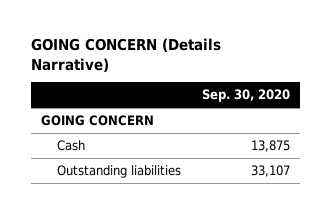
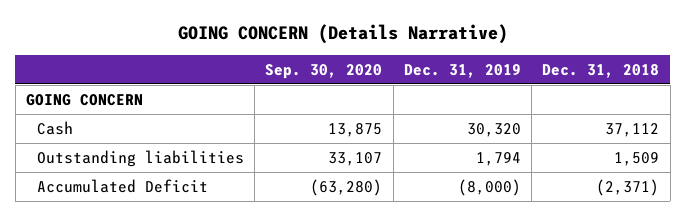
- | Sep. 30, 2020
+ | Sep. 30, 2020 | Dec. 31, 2019 | Dec. 31, 2018
+ Accumulated Deficit | (63,280) | (8,000) | (2,371)

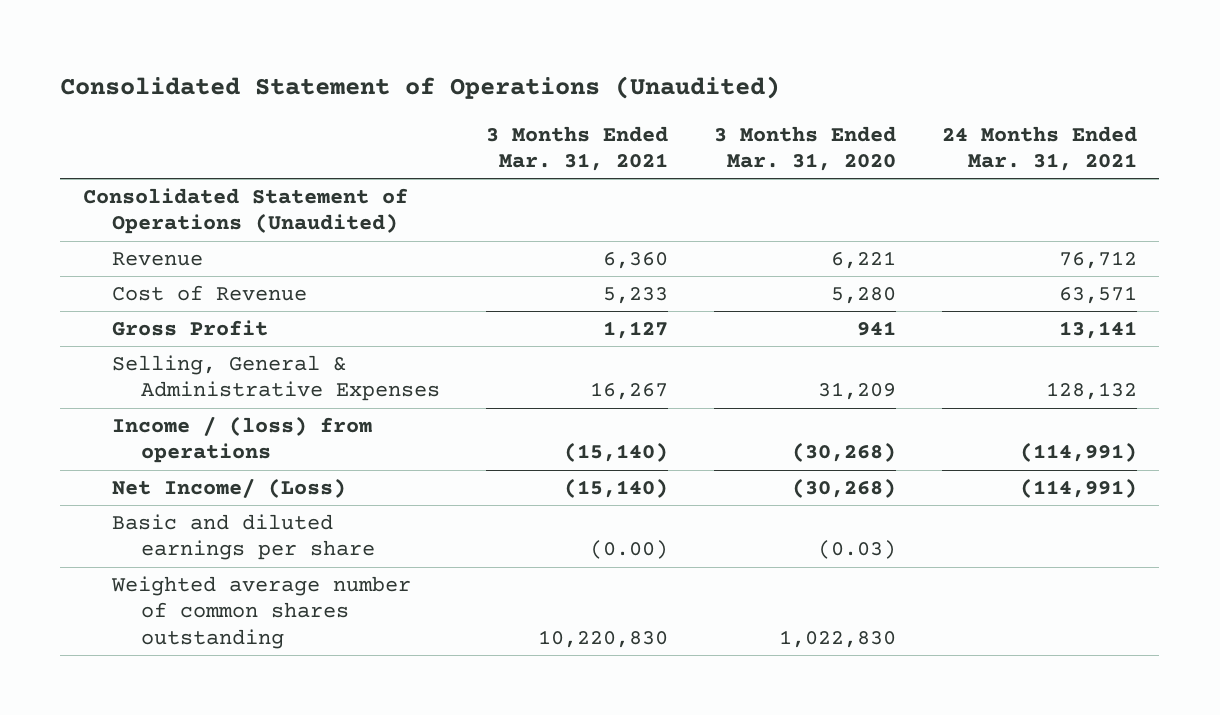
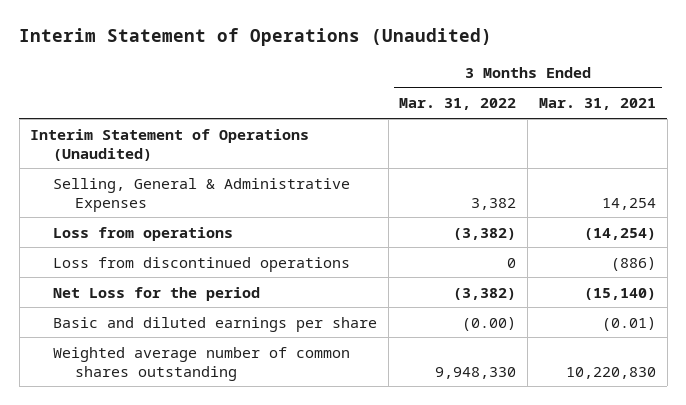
- Consolidated Statement of Operations (Unaudited)
+ Interim Statement of Operations (Unaudited)
- | 3 Months Ended Mar. 31, 2021 | 3 Months Ended Mar. 31, 2020 | 24 Months Ended Mar. 31, 2021
+ | 3 Months Ended Mar. 31, 2022 | 3 Months Ended Mar. 31, 2021
- Consolidated Statement of Operations (Unaudited)
- Revenue | 6,360 | 6,221 | 76,712
- Cost of Revenue | 5,233 | 5,280 | 63,571
- Gross Profit | 1,127 | 941 | 13,141
- Selling, General & Administrative Expenses | 16,267 | 31,209 | 128,132
- Income / (loss) from operations | (15,140) | (30,268) | (114,991)
- Net Income/ (Loss) | (15,140) | (30,268) | (114,991)
- Basic and diluted earnings per share | (0.00) | (0.03) |
+ Interim Statement of Operations (Unaudited)
+ Selling, General & Administrative Expenses | 3,382 | 14,254
+ Loss from operations | (3,382) | (14,254)
+ Loss from discontinued operations | 0 | (886)
+ Net Loss for the period | (3,382) | (15,140)
+ Basic and diluted earnings per share | (0.00) | (0.01)

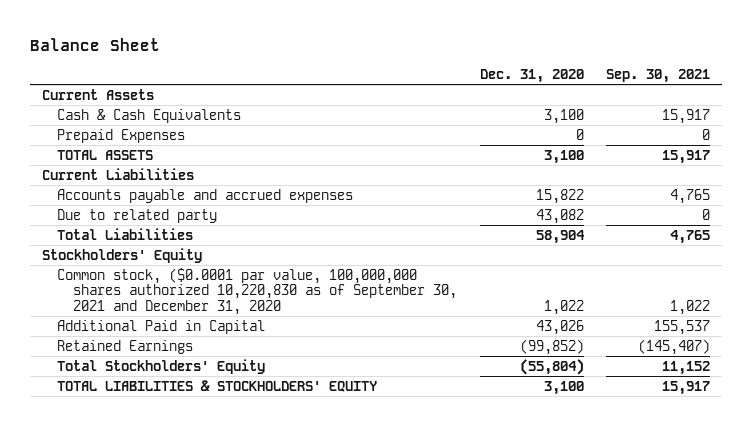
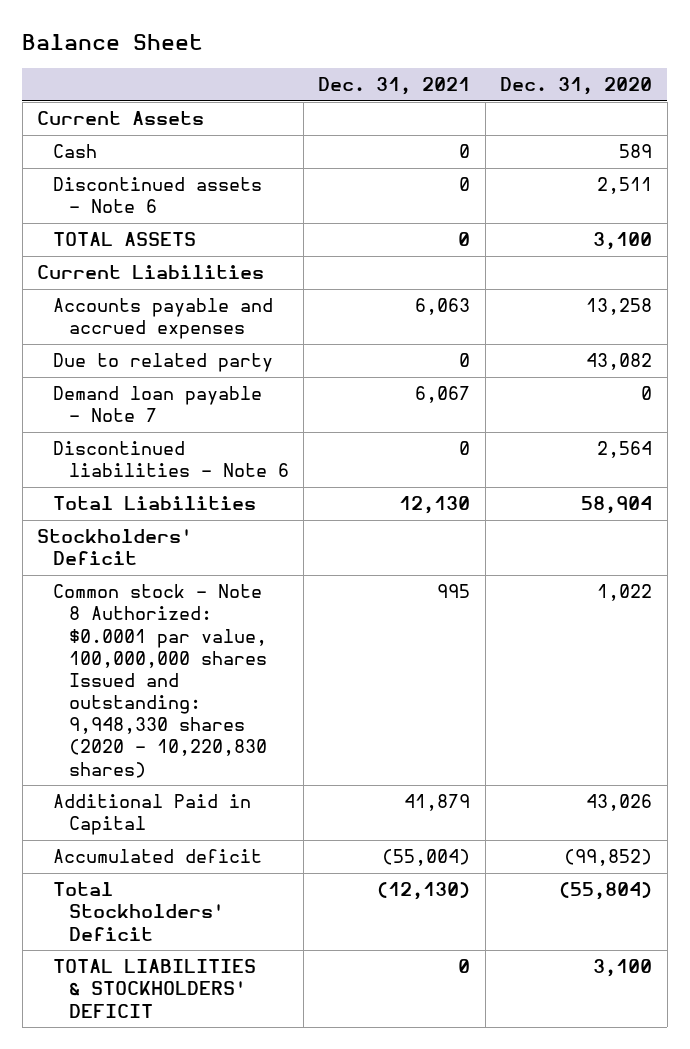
- | Dec. 31, 2020 | Sep. 30, 2021
+ | Dec. 31, 2021 | Dec. 31, 2020
- Cash & Cash Equivalents | 3,100 | 15,917
- Prepaid Expenses | 0 | 0
+ Cash | 0 | 589
+ Discontinued assets - Note 6 | 0 | 2,511
- Accounts payable and accrued expenses | 15,822 | 4,765
+ Accounts payable and accrued expenses | 6,063 | 13,258
+ Demand loan payable - Note 7 | 6,067 | 0
+ Discontinued liabilities - Note 6 | 0 | 2,564
- Stockholders' Equity
- Common stock, ($0.0001 par value, 100,000,000 shares authorized 10,220,830 as of September 30, 2021 and December 31, 2020 | 1,022 | 1,022
+ Stockholders' Deficit
+ Common stock - Note 8 Authorized: $0.0001 par value, 100,000,000 shares Issued and outstanding: 9,948,330 shares (2020 - 10,220,830 shares) | 995 | 1,022
- Retained Earnings | (99,852) | (145,407)
- Total Stockholders' Equity | (55,804) | 11,152
- TOTAL LIABILITIES & STOCKHOLDERS' EQUITY | 3,100 | 15,917
+ Accumulated deficit | (55,004) | (99,852)
+ Total Stockholders' Deficit | (12,130) | (55,804)
+ TOTAL LIABILITIES & STOCKHOLDERS' DEFICIT | 0 | 3,100

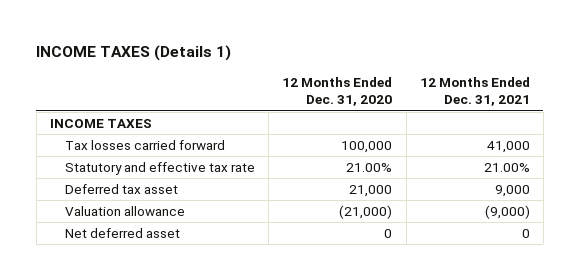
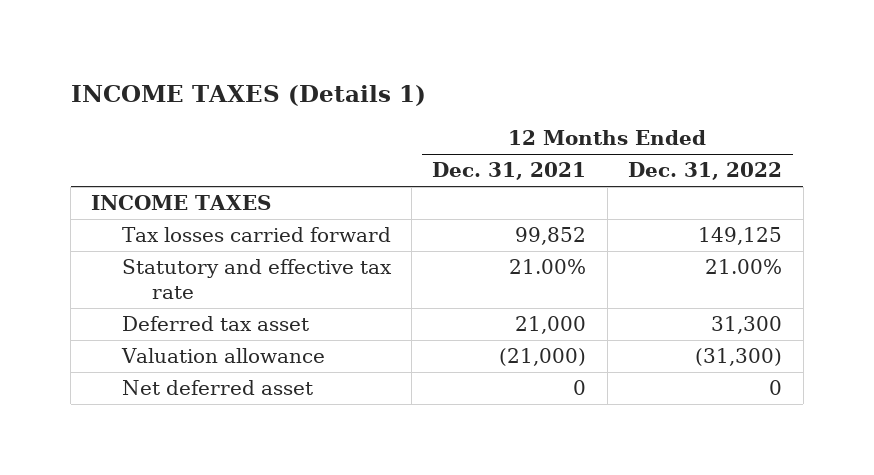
- | 12 Months Ended Dec. 31, 2020 | 12 Months Ended Dec. 31, 2021
+ | 12 Months Ended Dec. 31, 2021 | 12 Months Ended Dec. 31, 2022
- Tax losses carried forward | 100,000 | 41,000
+ Tax losses carried forward | 99,852 | 149,125
- Deferred tax asset | 21,000 | 9,000
- Valuation allowance | (21,000) | (9,000)
+ Deferred tax asset | 21,000 | 31,300
+ Valuation allowance | (21,000) | (31,300)

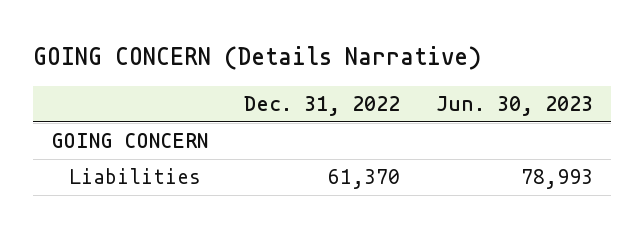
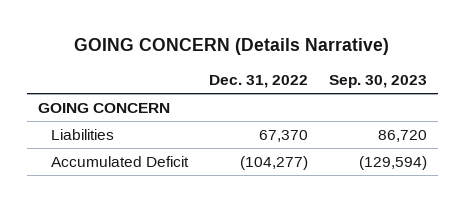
- | Dec. 31, 2022 | Jun. 30, 2023
+ | Dec. 31, 2022 | Sep. 30, 2023
- Liabilities | 61,370 | 78,993
+ Liabilities | 67,370 | 86,720
+ Accumulated Deficit | (104,277) | (129,594)

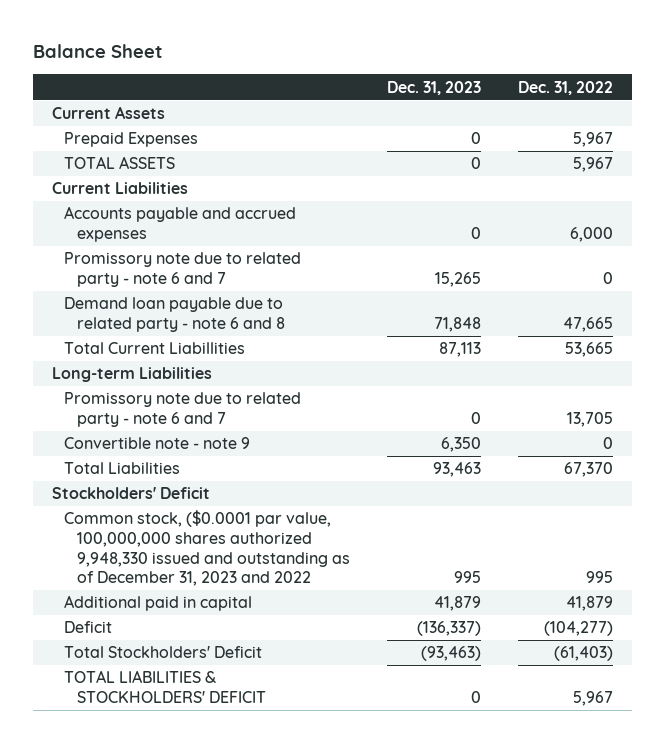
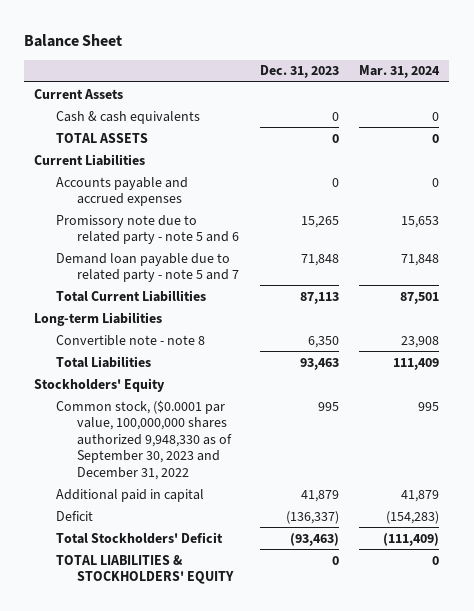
- | Dec. 31, 2023 | Dec. 31, 2022
+ | Dec. 31, 2023 | Mar. 31, 2024
- Prepaid Expenses | 0 | 5,967
+ Cash & cash equivalents | 0 | 0
- Promissory note due to related party - note 6 and 7 | 15,265 | 0
- Demand loan payable due to related party - note 6 and 8 | 71,848 | 47,665
+ Promissory note due to related party - note 5 and 6 | 15,265 | 15,653
+ Demand loan payable due to related party - note 5 and 7 | 71,848 | 71,848
- Promissory note due to related party - note 6 and 7 | 0 | 13,705
- Convertible note - note 9 | 6,350 | 0
+ Convertible note - note 8 | 6,350 | 23,908
- Stockholders' Deficit
- Common stock, ($0.0001 par value, 100,000,000 shares authorized 9,948,330 issued and outstanding as of December 31, 2023 and 2022 | 995 | 995
+ Stockholders' Equity
+ Common stock, ($0.0001 par value, 100,000,000 shares authorized 9,948,330 as of September 30, 2023 and December 31, 2022 | 995 | 995
- TOTAL LIABILITIES & STOCKHOLDERS' DEFICIT | 0 | 5,967
+ TOTAL LIABILITIES & STOCKHOLDERS' EQUITY | 0 | 0

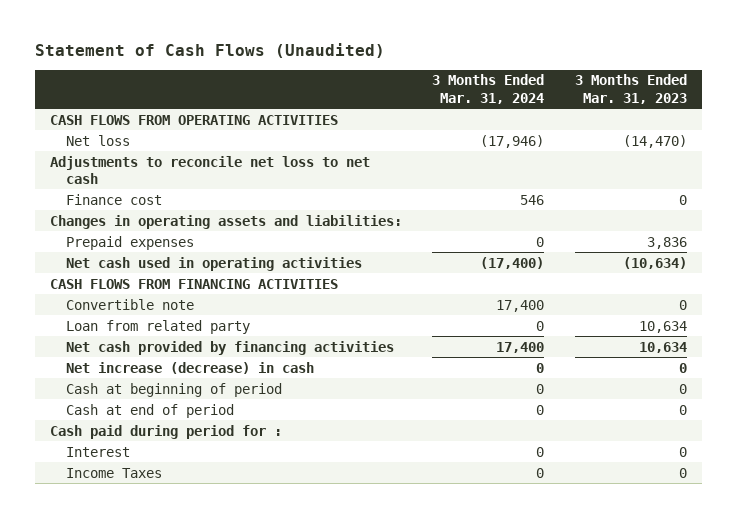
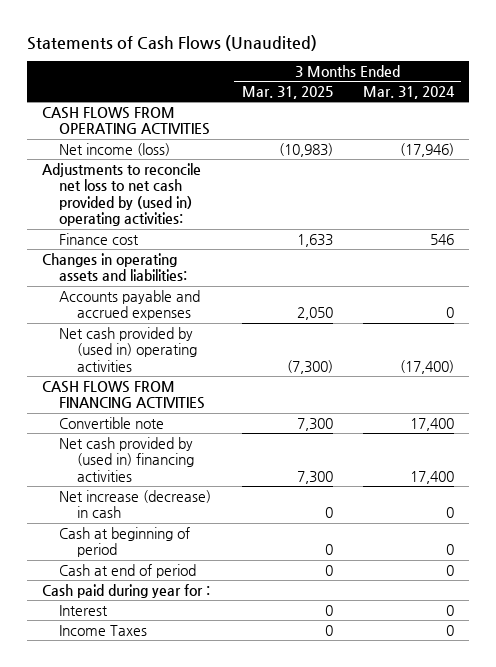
- Statement of Cash Flows (Unaudited)
+ Statements of Cash Flows (Unaudited)
- | 3 Months Ended Mar. 31, 2024 | 3 Months Ended Mar. 31, 2023
+ | 3 Months Ended Mar. 31, 2025 | 3 Months Ended Mar. 31, 2024
- Net loss | (17,946) | (14,470)
- Adjustments to reconcile net loss to net cash
+ Net income (loss) | (10,983) | (17,946)
+ Adjustments to reconcile net loss to net cash provided by (used in) operating activities:
- Prepaid expenses | 0 | 3,836
- Net cash used in operating activities | (17,400) | (10,634)
+ Accounts payable and accrued expenses | 2,050 | 0
+ Net cash provided by (used in) operating activities | (7,300) | (17,400)
- Loan from related party | 0 | 10,634
- Net cash provided by financing activities | 17,400 | 10,634
+ Net cash provided by (used in) financing activities | 7,300 | 17,400
- Cash paid during period for :
+ Cash paid during year for :

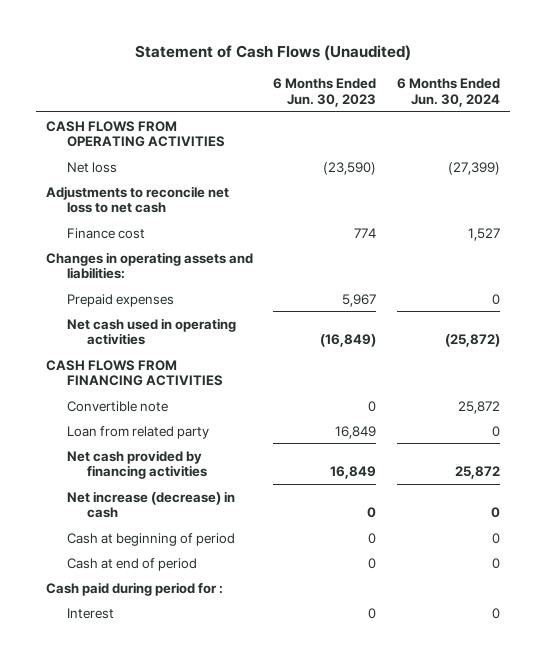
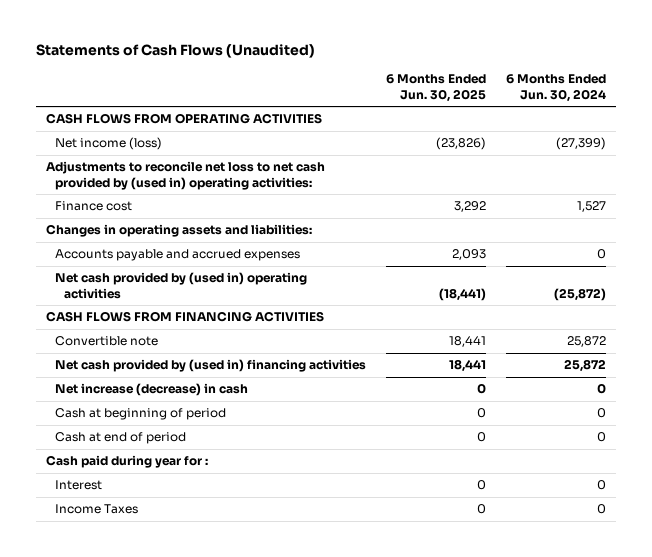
- Statement of Cash Flows (Unaudited)
+ Statements of Cash Flows (Unaudited)
- | 6 Months Ended Jun. 30, 2023 | 6 Months Ended Jun. 30, 2024
+ | 6 Months Ended Jun. 30, 2025 | 6 Months Ended Jun. 30, 2024
- Net loss | (23,590) | (27,399)
- Adjustments to reconcile net loss to net cash
+ Net income (loss) | (23,826) | (27,399)
+ Adjustments to reconcile net loss to net cash provided by (used in) operating activities:
- Prepaid expenses | 5,967 | 0
- Net cash used in operating activities | (16,849) | (25,872)
+ Accounts payable and accrued expenses | 2,093 | 0
+ Net cash provided by (used in) operating activities | (18,441) | (25,872)
- Loan from related party | 16,849 | 0
- Net cash provided by financing activities | 16,849 | 25,872
+ Net cash provided by (used in) financing activities | 18,441 | 25,872
- Cash paid during period for :
+ Cash paid during year for :
+ Income Taxes | 0 | 0

